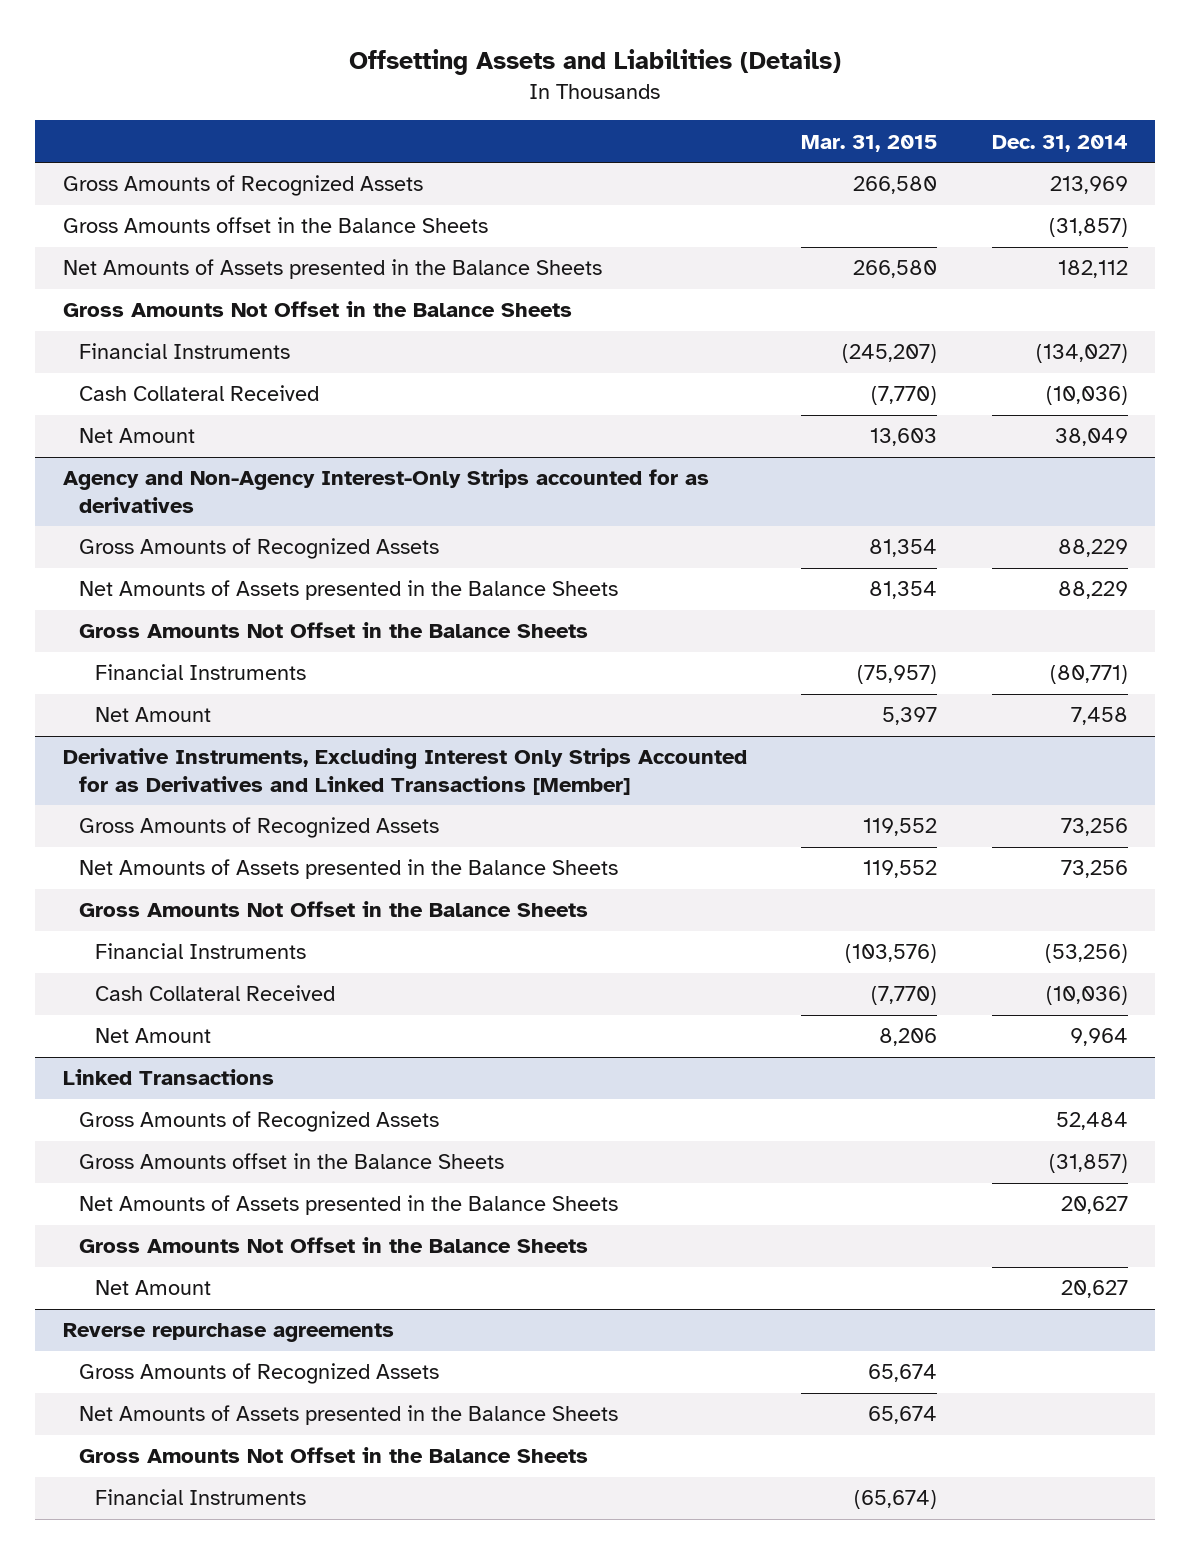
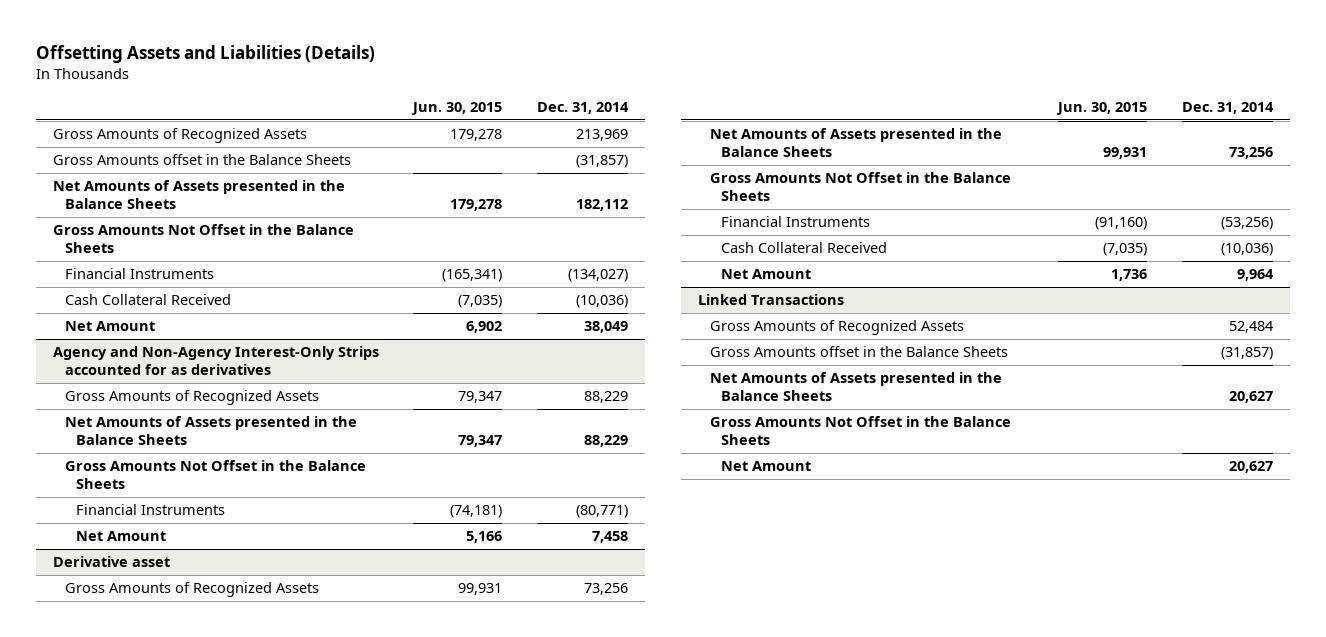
- | Mar. 31, 2015 | Dec. 31, 2014
+ | Jun. 30, 2015 | Dec. 31, 2014
- Derivative Instruments, Excluding Interest Only Strips Accounted for as Derivatives and Linked Transactions [Member]
+ Derivative asset
- Reverse repurchase agreements
- Gross Amounts of Recognized Assets | 65,674 |
- Net Amounts of Assets presented in the Balance Sheets | 65,674 |
- Gross Amounts Not Offset in the Balance Sheets
- Financial Instruments | (65,674) |

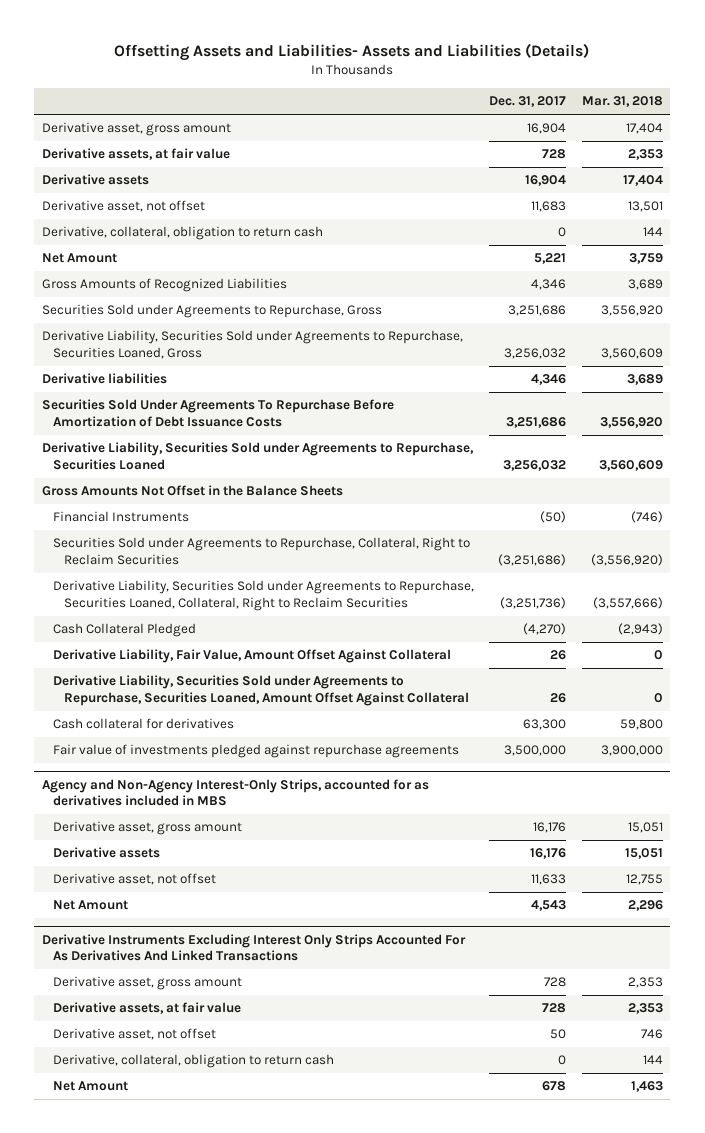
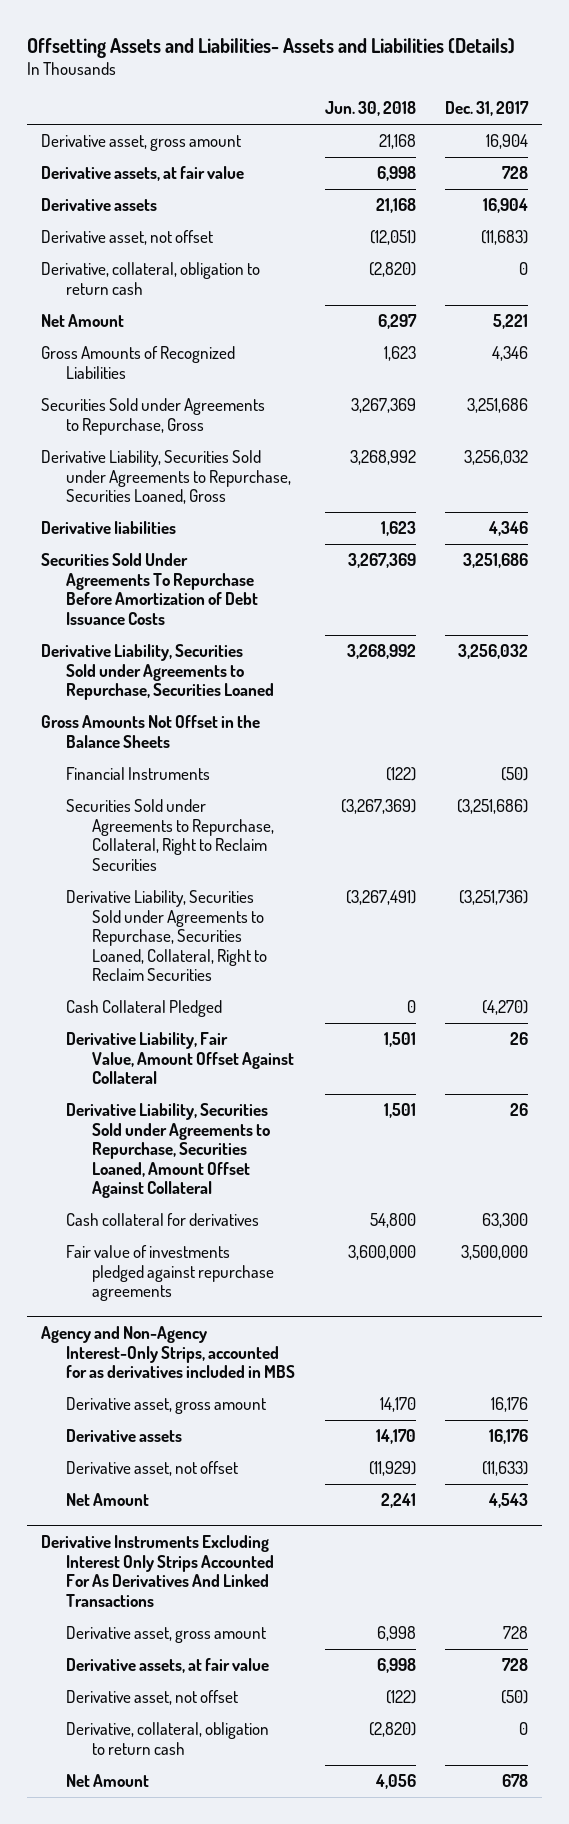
- | Dec. 31, 2017 | Mar. 31, 2018
+ | Jun. 30, 2018 | Dec. 31, 2017
- Derivative asset, not offset | 11,683 | 13,501
+ Derivative asset, not offset | (12,051) | (11,683)
@ Agency and Non-Agency Interest-Only Strips, accounted for as derivatives included in MBS
- Derivative asset, not offset | 11,633 | 12,755
+ Derivative asset, not offset | (11,929) | (11,633)
@ Derivative Instruments Excluding Interest Only Strips Accounted For As Derivatives And Linked Transactions
- Derivative asset, not offset | 50 | 746
+ Derivative asset, not offset | (122) | (50)

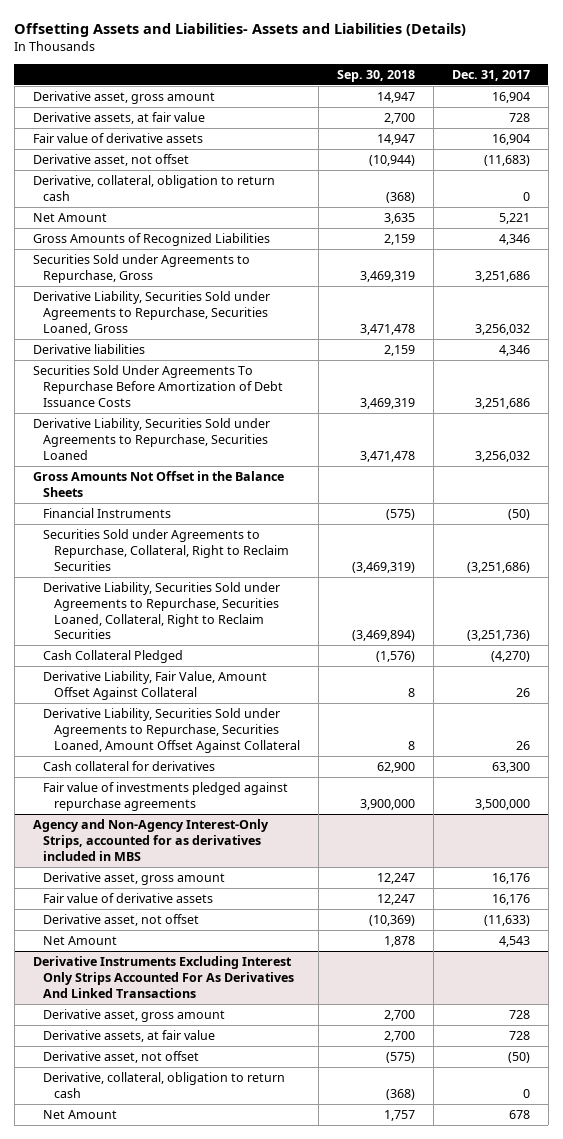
- | Jun. 30, 2018 | Dec. 31, 2017
+ | Sep. 30, 2018 | Dec. 31, 2017
- Derivative assets | 21,168 | 16,904
+ Fair value of derivative assets | 14,947 | 16,904
@ Agency and Non-Agency Interest-Only Strips, accounted for as derivatives included in MBS
- Derivative assets | 14,170 | 16,176
+ Fair value of derivative assets | 12,247 | 16,176

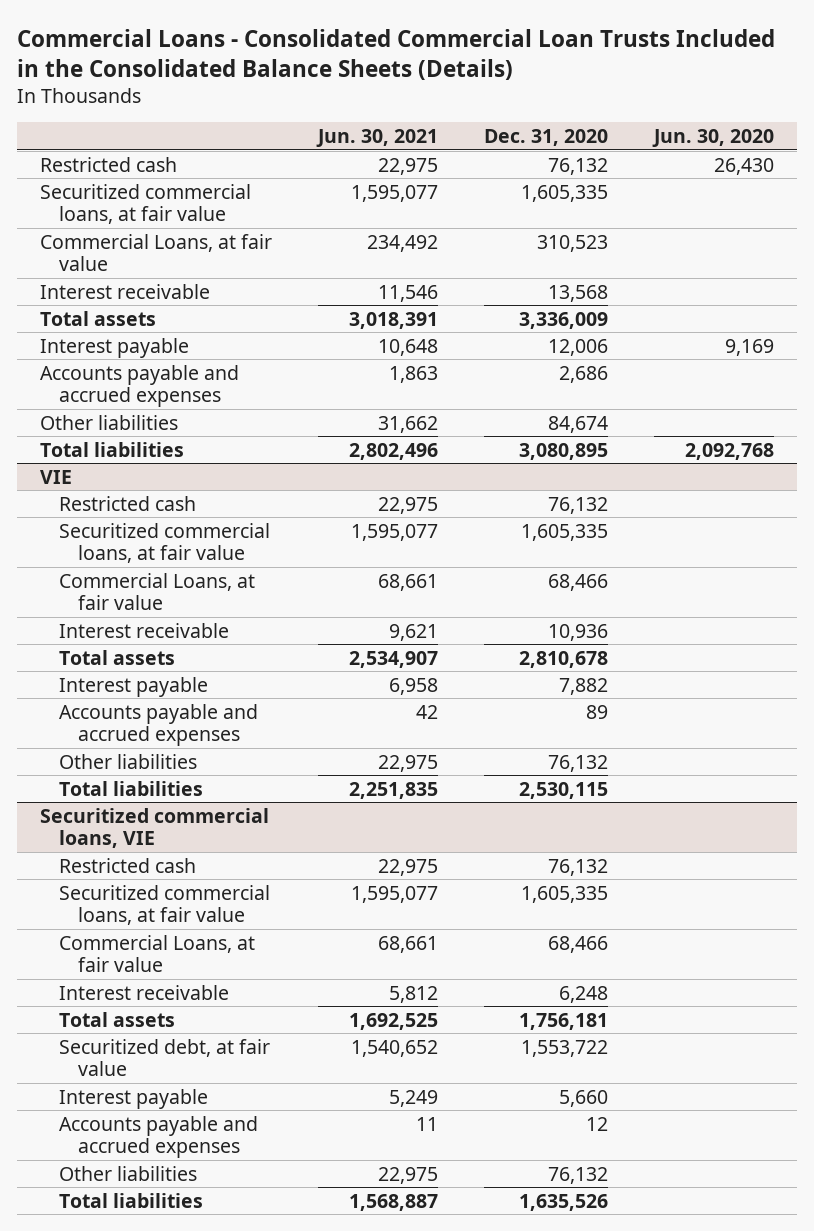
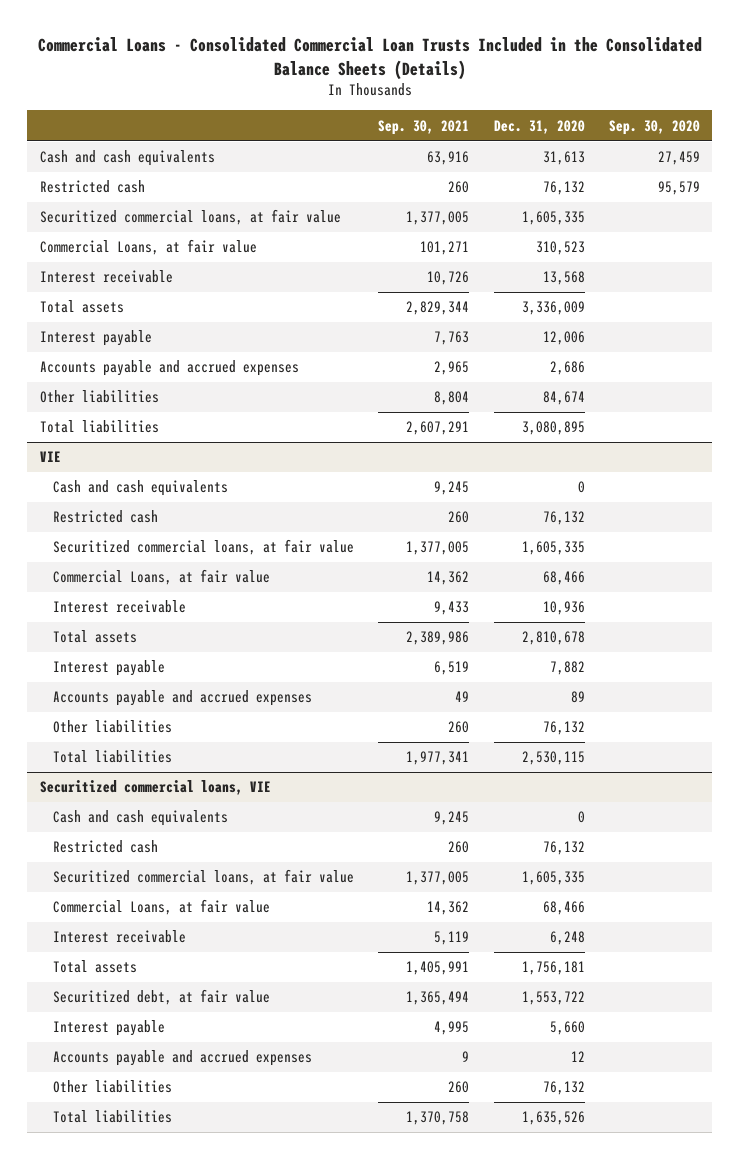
- | Jun. 30, 2021 | Dec. 31, 2020 | Jun. 30, 2020
+ | Sep. 30, 2021 | Dec. 31, 2020 | Sep. 30, 2020
+ Cash and cash equivalents | 63,916 | 31,613 | 27,459
@ VIE
+ Cash and cash equivalents | 9,245 | 0 |
@ Securitized commercial loans, VIE
+ Cash and cash equivalents | 9,245 | 0 |

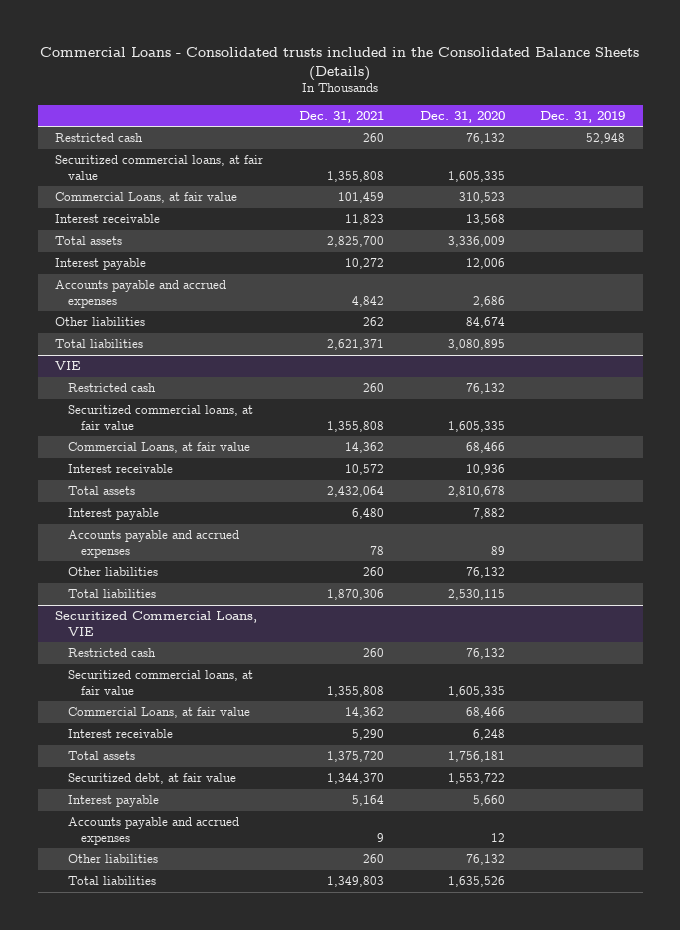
- Commercial Loans - Consolidated Commercial Loan Trusts Included in the Consolidated Balance Sheets (Details)
+ Commercial Loans - Consolidated trusts included in the Consolidated Balance Sheets (Details)
- | Sep. 30, 2021 | Dec. 31, 2020 | Sep. 30, 2020
+ | Dec. 31, 2021 | Dec. 31, 2020 | Dec. 31, 2019
- Cash and cash equivalents | 63,916 | 31,613 | 27,459
@ VIE
- Cash and cash equivalents | 9,245 | 0 |
- Securitized commercial loans, VIE
- Cash and cash equivalents | 9,245 | 0 |
+ Securitized Commercial Loans, VIE

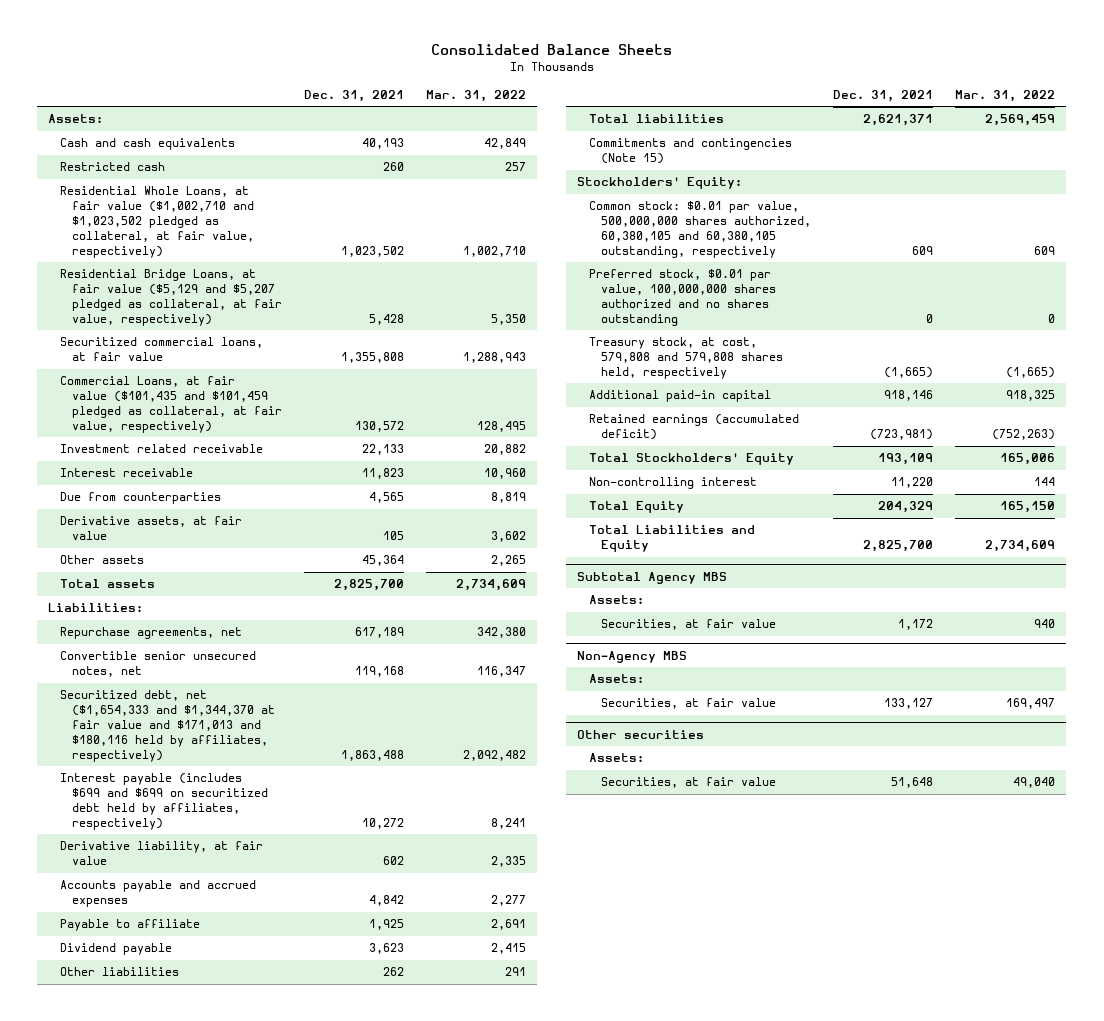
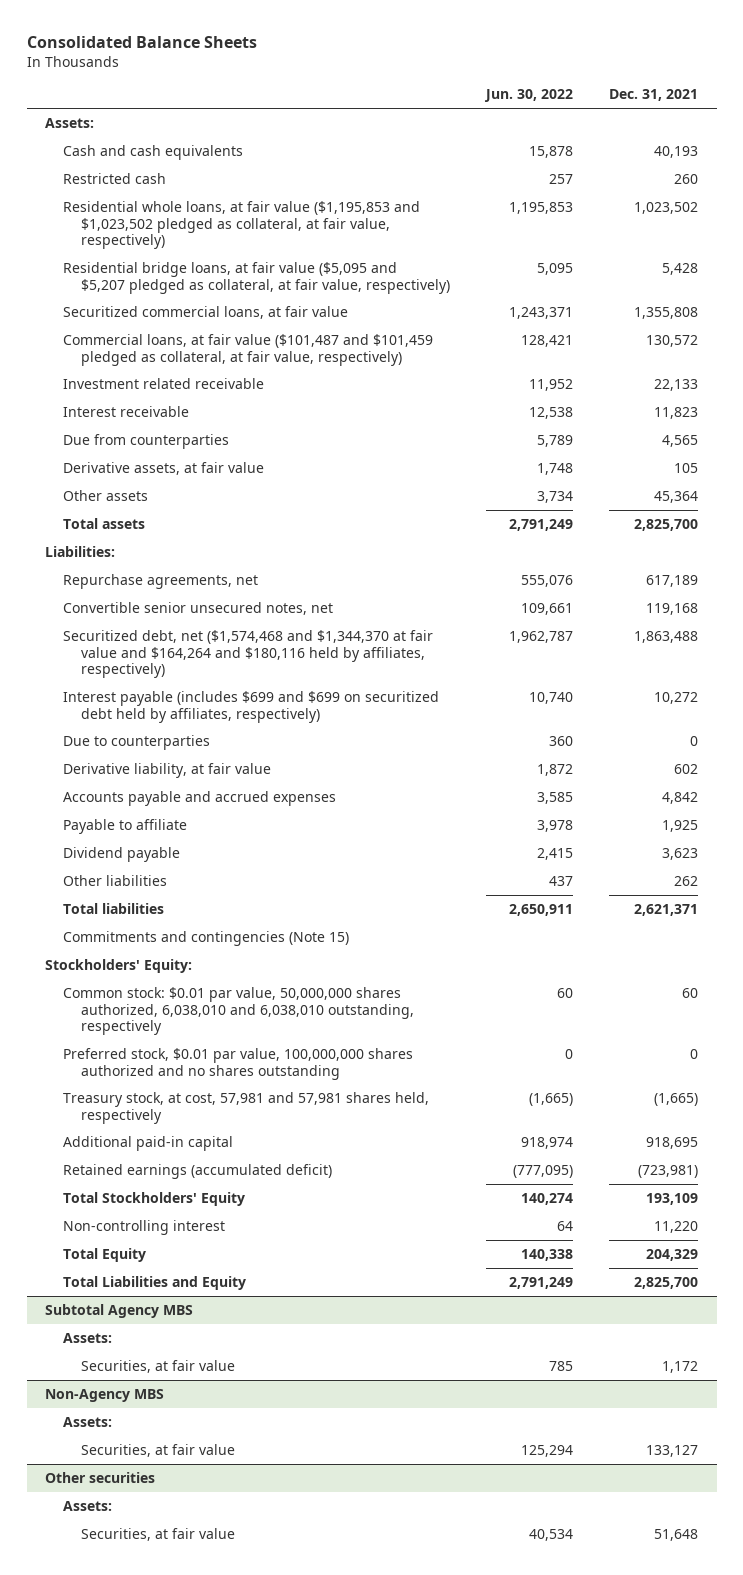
- | Dec. 31, 2021 | Mar. 31, 2022
+ | Jun. 30, 2022 | Dec. 31, 2021
- Residential Whole Loans, at fair value ($1,002,710 and $1,023,502 pledged as collateral, at fair value, respectively) | 1,023,502 | 1,002,710
- Residential Bridge Loans, at fair value ($5,129 and $5,207 pledged as collateral, at fair value, respectively) | 5,428 | 5,350
+ Residential whole loans, at fair value ($1,195,853 and $1,023,502 pledged as collateral, at fair value, respectively) | 1,195,853 | 1,023,502
+ Residential bridge loans, at fair value ($5,095 and $5,207 pledged as collateral, at fair value, respectively) | 5,095 | 5,428
- Commercial Loans, at fair value ($101,435 and $101,459 pledged as collateral, at fair value, respectively) | 130,572 | 128,495
+ Commercial loans, at fair value ($101,487 and $101,459 pledged as collateral, at fair value, respectively) | 128,421 | 130,572
- Securitized debt, net ($1,654,333 and $1,344,370 at fair value and $171,013 and $180,116 held by affiliates, respectively) | 1,863,488 | 2,092,482
+ Securitized debt, net ($1,574,468 and $1,344,370 at fair value and $164,264 and $180,116 held by affiliates, respectively) | 1,962,787 | 1,863,488
+ Due to counterparties | 360 | 0
- Common stock: $0.01 par value, 500,000,000 shares authorized, 60,380,105 and 60,380,105 outstanding, respectively | 609 | 609
+ Common stock: $0.01 par value, 50,000,000 shares authorized, 6,038,010 and 6,038,010 outstanding, respectively | 60 | 60
- Treasury stock, at cost, 579,808 and 579,808 shares held, respectively | (1,665) | (1,665)
- Additional paid-in capital | 918,146 | 918,325
+ Treasury stock, at cost, 57,981 and 57,981 shares held, respectively | (1,665) | (1,665)
+ Additional paid-in capital | 918,974 | 918,695

